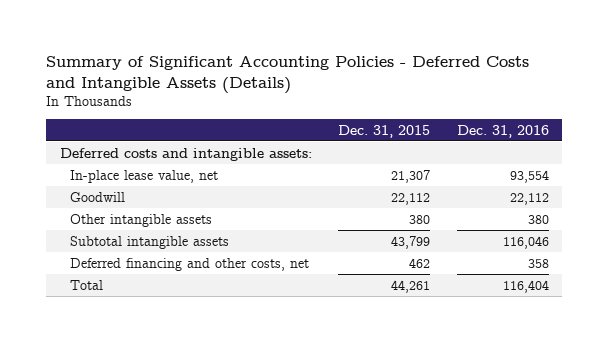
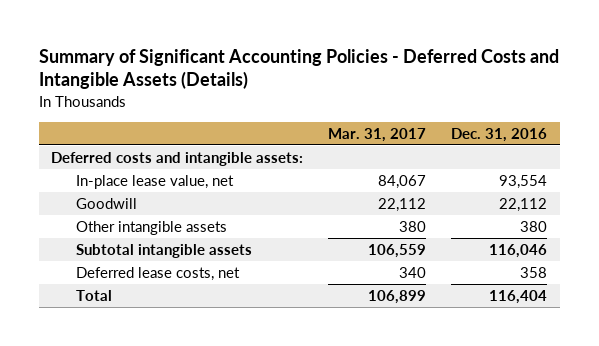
- | Dec. 31, 2015 | Dec. 31, 2016
+ | Mar. 31, 2017 | Dec. 31, 2016
- Deferred financing and other costs, net | 462 | 358
+ Deferred lease costs, net | 340 | 358

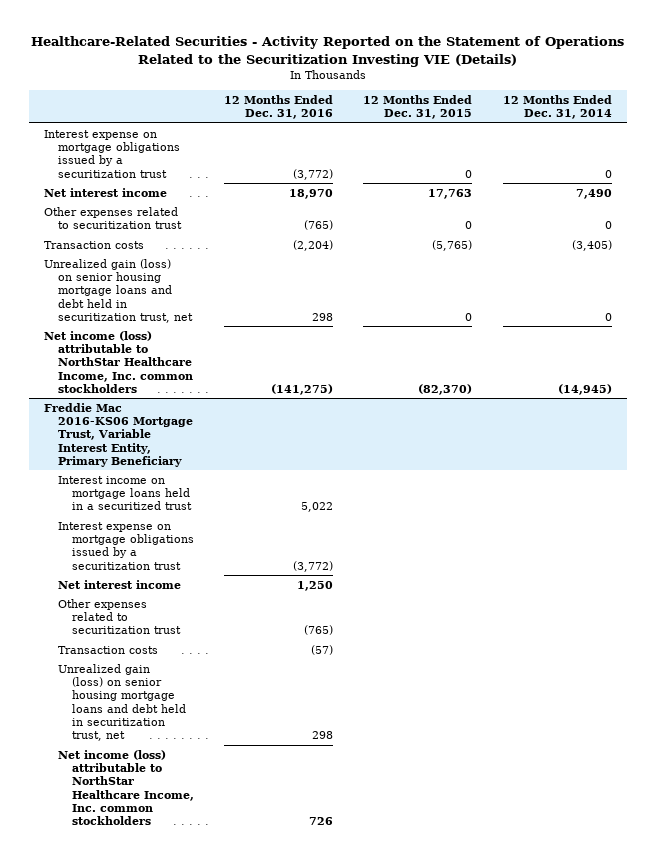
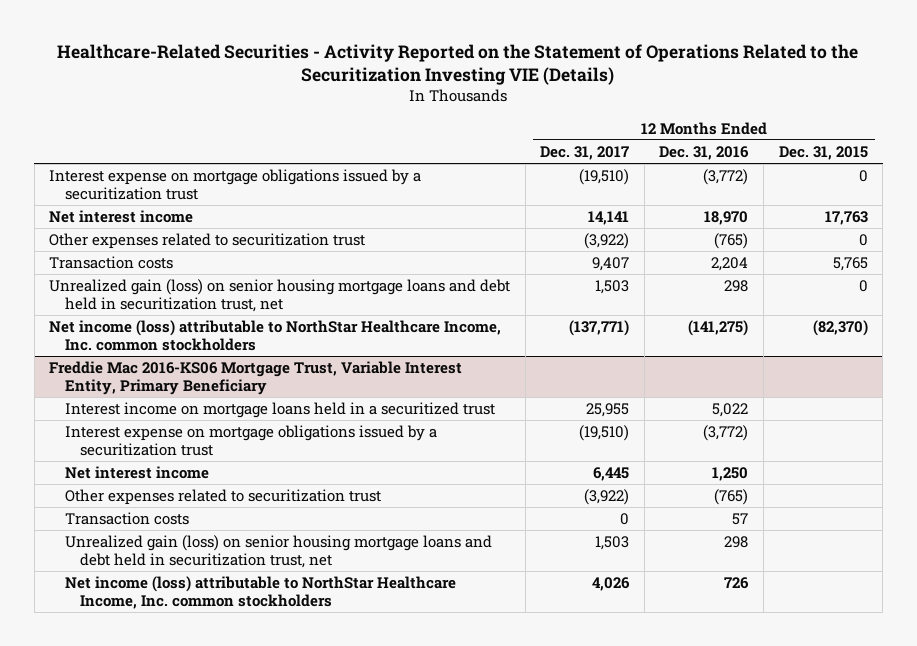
- | 12 Months Ended Dec. 31, 2016 | 12 Months Ended Dec. 31, 2015 | 12 Months Ended Dec. 31, 2014
+ | 12 Months Ended Dec. 31, 2017 | 12 Months Ended Dec. 31, 2016 | 12 Months Ended Dec. 31, 2015
- Transaction costs | (2,204) | (5,765) | (3,405)
+ Transaction costs | 9,407 | 2,204 | 5,765
@ Freddie Mac 2016-KS06 Mortgage Trust, Variable Interest Entity, Primary Beneficiary
- Transaction costs | (57) | |
+ Transaction costs | 0 | 57 |

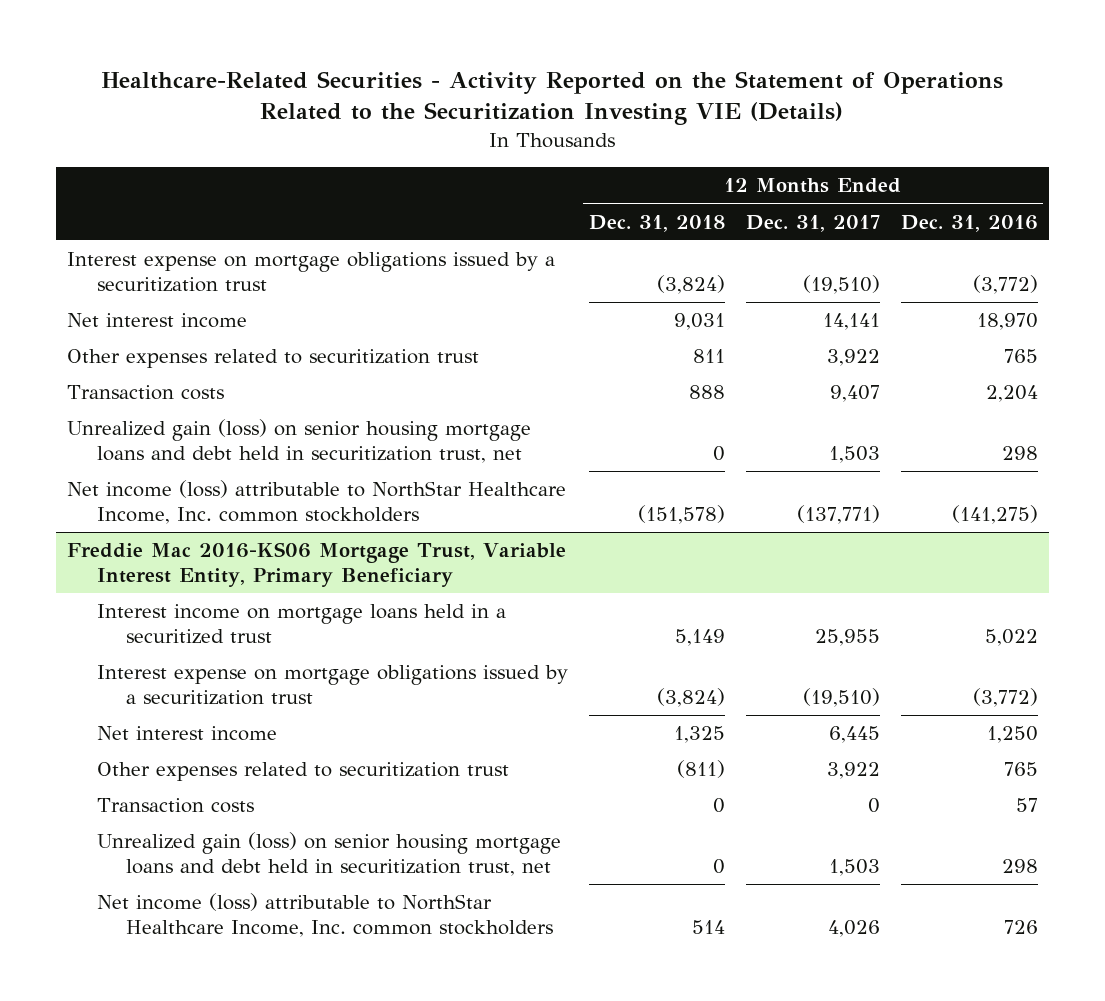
- | 12 Months Ended Dec. 31, 2017 | 12 Months Ended Dec. 31, 2016 | 12 Months Ended Dec. 31, 2015
+ | 12 Months Ended Dec. 31, 2018 | 12 Months Ended Dec. 31, 2017 | 12 Months Ended Dec. 31, 2016
- Other expenses related to securitization trust | (3,922) | (765) | 0
+ Other expenses related to securitization trust | 811 | 3,922 | 765
@ Freddie Mac 2016-KS06 Mortgage Trust, Variable Interest Entity, Primary Beneficiary
- Other expenses related to securitization trust | (3,922) | (765) |
+ Other expenses related to securitization trust | (811) | 3,922 | 765

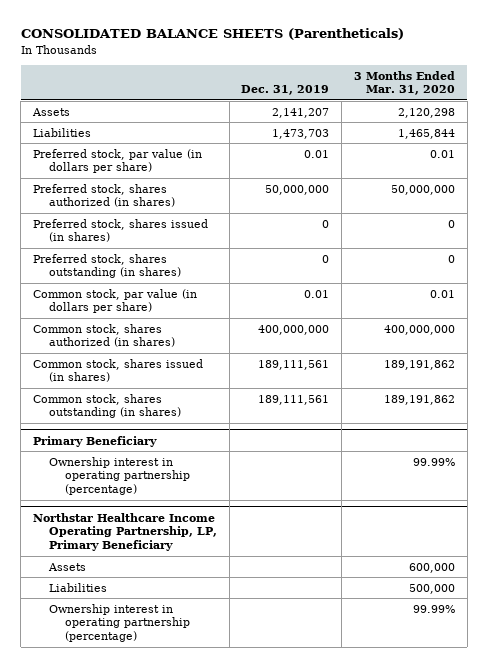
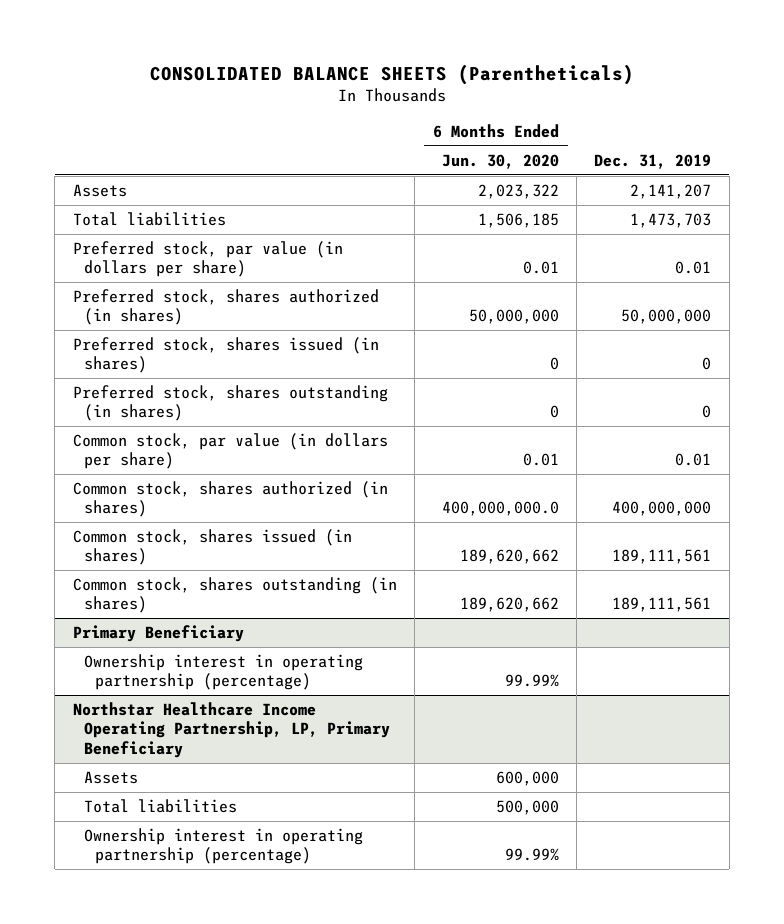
- | Dec. 31, 2019 | 3 Months Ended Mar. 31, 2020
+ | 6 Months Ended Jun. 30, 2020 | Dec. 31, 2019
- Liabilities | 1,473,703 | 1,465,844
+ Total liabilities | 1,506,185 | 1,473,703
@ Northstar Healthcare Income Operating Partnership, LP, Primary Beneficiary
- Liabilities | | 500,000
+ Total liabilities | 500,000 |

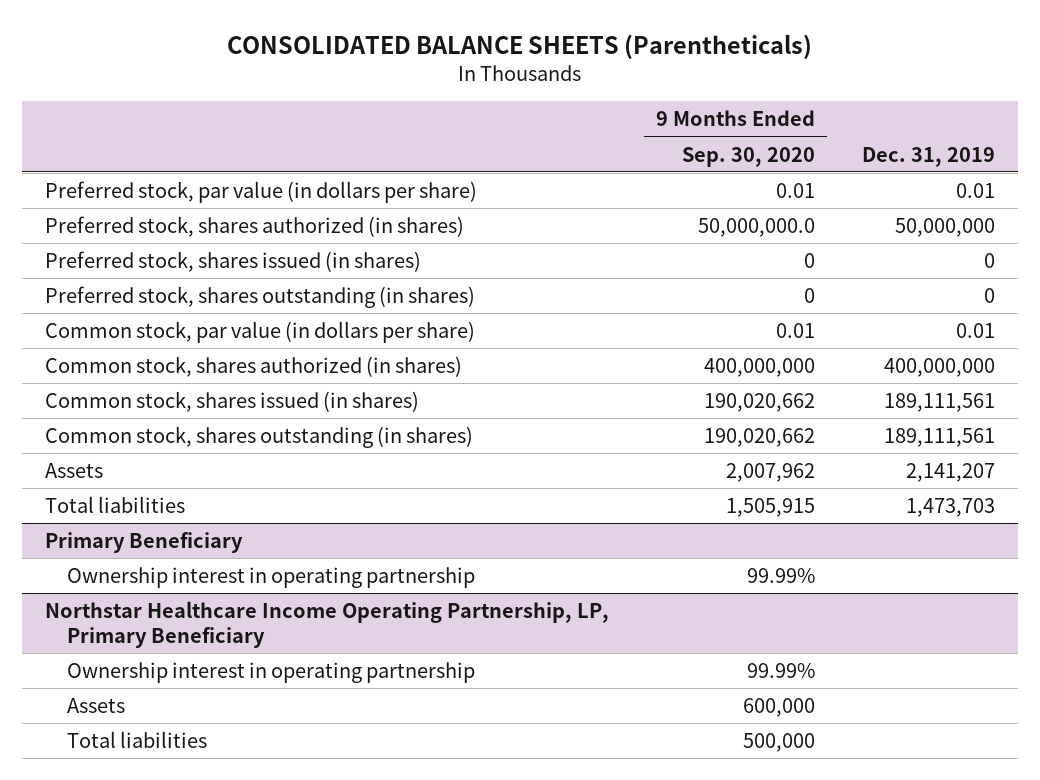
- | 6 Months Ended Jun. 30, 2020 | Dec. 31, 2019
+ | 9 Months Ended Sep. 30, 2020 | Dec. 31, 2019
moved down: Assets | 2,007,962 | 2,141,207
moved down: Total liabilities | 1,505,915 | 1,473,703
@ Primary Beneficiary
- Ownership interest in operating partnership (percentage) | 99.99% |
+ Ownership interest in operating partnership | 99.99% |
@ Northstar Healthcare Income Operating Partnership, LP, Primary Beneficiary
+ Ownership interest in operating partnership | 99.99% |
- Ownership interest in operating partnership (percentage) | 99.99% |

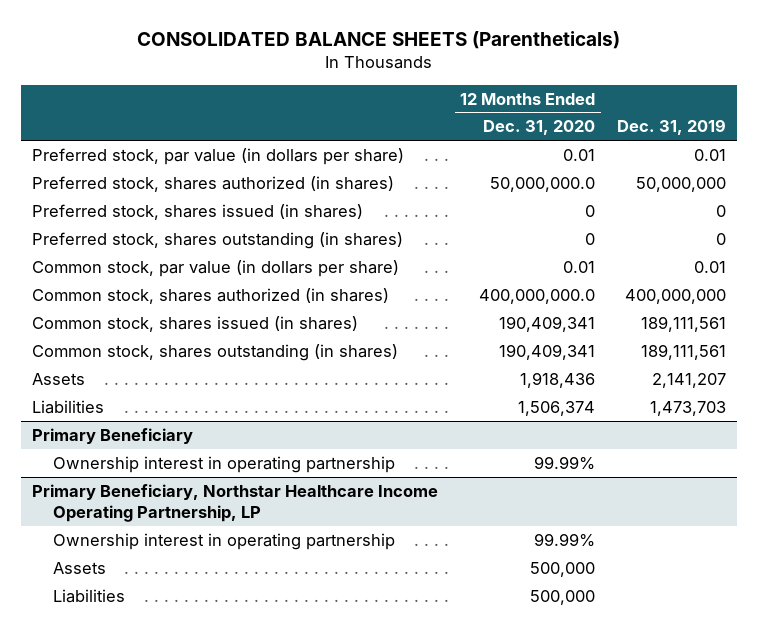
- | 9 Months Ended Sep. 30, 2020 | Dec. 31, 2019
+ | 12 Months Ended Dec. 31, 2020 | Dec. 31, 2019
- Total liabilities | 1,505,915 | 1,473,703
+ Liabilities | 1,506,374 | 1,473,703
- Northstar Healthcare Income Operating Partnership, LP, Primary Beneficiary
+ Primary Beneficiary, Northstar Healthcare Income Operating Partnership, LP
- Total liabilities | 500,000 |
+ Liabilities | 500,000 |

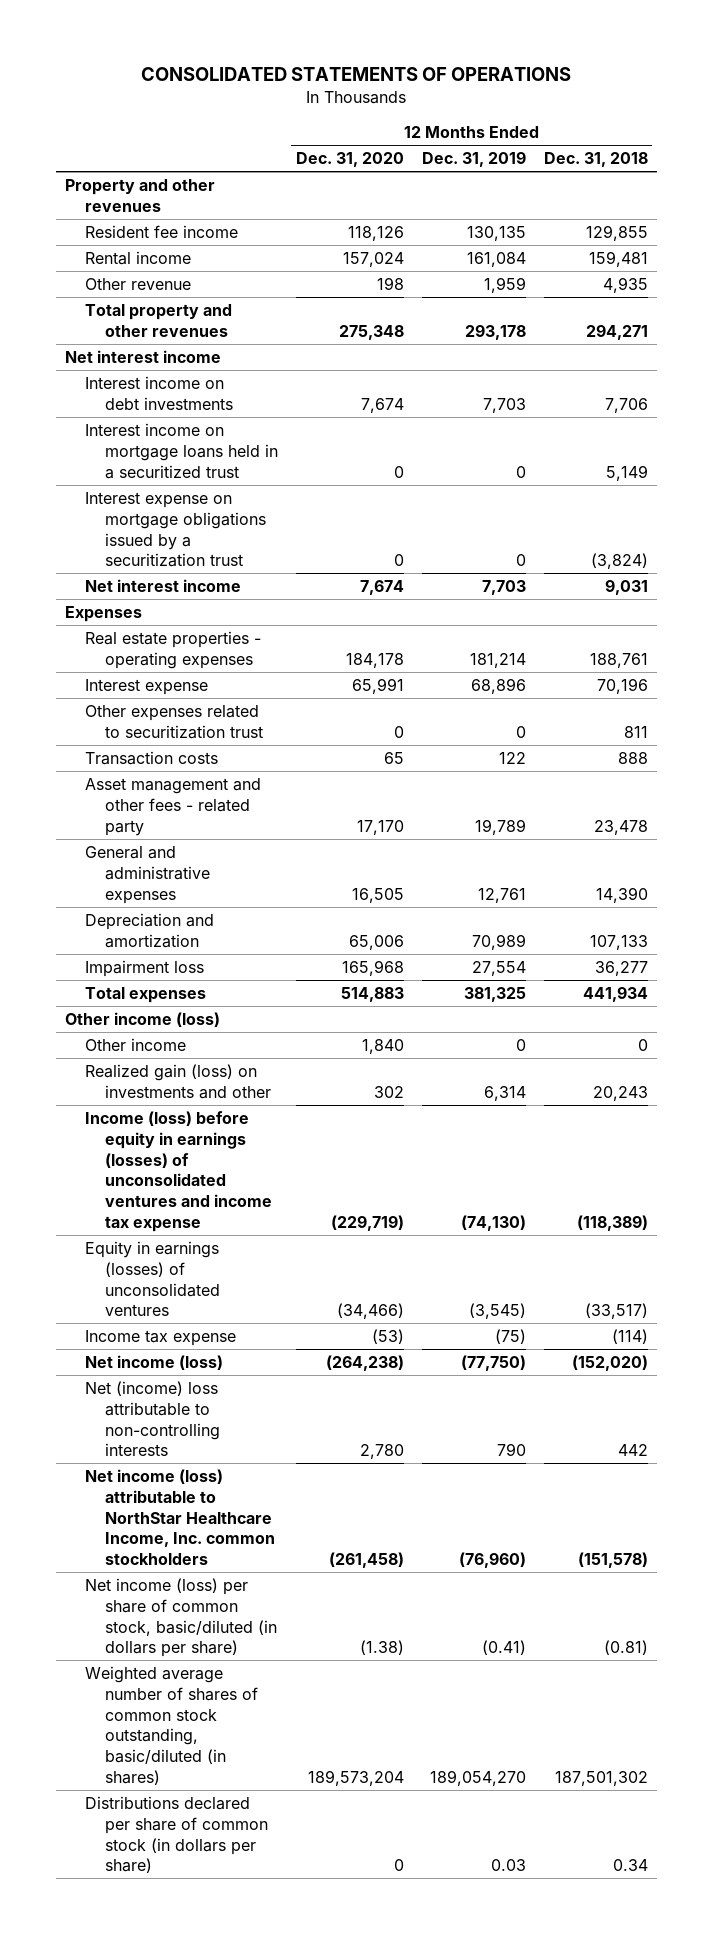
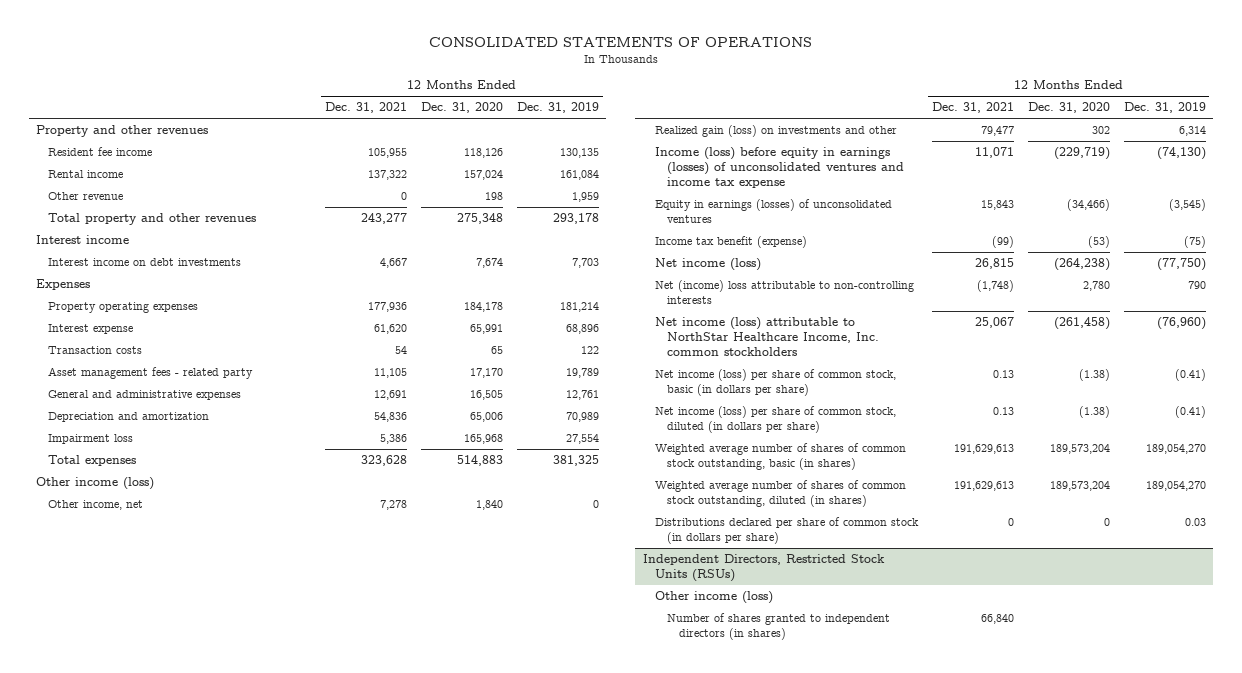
- | 12 Months Ended Dec. 31, 2020 | 12 Months Ended Dec. 31, 2019 | 12 Months Ended Dec. 31, 2018
+ | 12 Months Ended Dec. 31, 2021 | 12 Months Ended Dec. 31, 2020 | 12 Months Ended Dec. 31, 2019
- Net interest income
+ Interest income
- Interest income on mortgage loans held in a securitized trust | 0 | 0 | 5,149
- Interest expense on mortgage obligations issued by a securitization trust | 0 | 0 | (3,824)
- Net interest income | 7,674 | 7,703 | 9,031
- Real estate properties - operating expenses | 184,178 | 181,214 | 188,761
+ Property operating expenses | 177,936 | 184,178 | 181,214
- Other expenses related to securitization trust | 0 | 0 | 811
- Asset management and other fees - related party | 17,170 | 19,789 | 23,478
+ Asset management fees - related party | 11,105 | 17,170 | 19,789
- Other income | 1,840 | 0 | 0
+ Other income, net | 7,278 | 1,840 | 0
- Income tax expense | (53) | (75) | (114)
+ Income tax benefit (expense) | (99) | (53) | (75)
- Net income (loss) per share of common stock, basic/diluted (in dollars per share) | (1.38) | (0.41) | (0.81)
- Weighted average number of shares of common stock outstanding, basic/diluted (in shares) | 189,573,204 | 189,054,270 | 187,501,302
+ Net income (loss) per share of common stock, basic (in dollars per share) | 0.13 | (1.38) | (0.41)
+ Net income (loss) per share of common stock, diluted (in dollars per share) | 0.13 | (1.38) | (0.41)
+ Weighted average number of shares of common stock outstanding, basic (in shares) | 191,629,613 | 189,573,204 | 189,054,270
+ Weighted average number of shares of common stock outstanding, diluted (in shares) | 191,629,613 | 189,573,204 | 189,054,270
+ Independent Directors, Restricted Stock Units (RSUs)
+ Other income (loss)
+ Number of shares granted to independent directors (in shares) | 66,840 | |

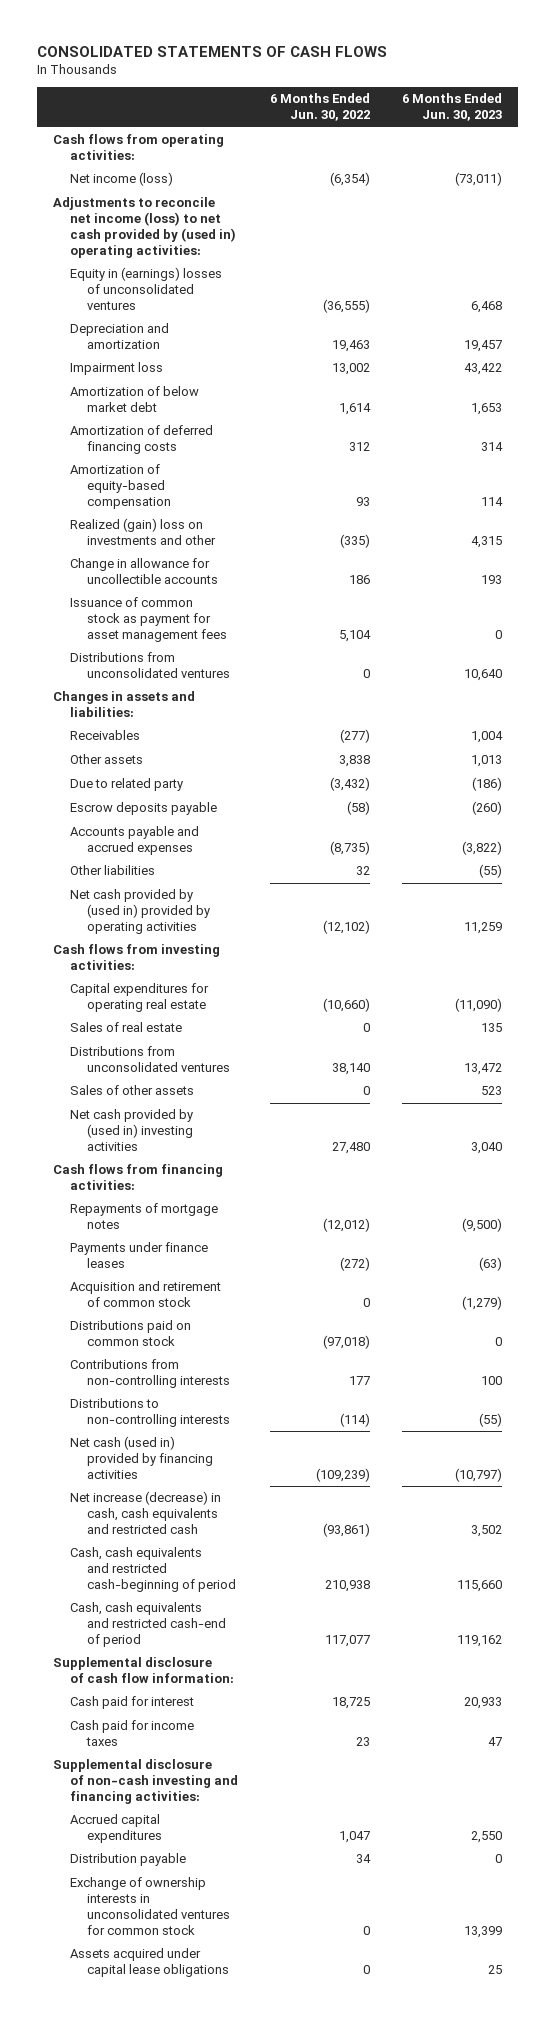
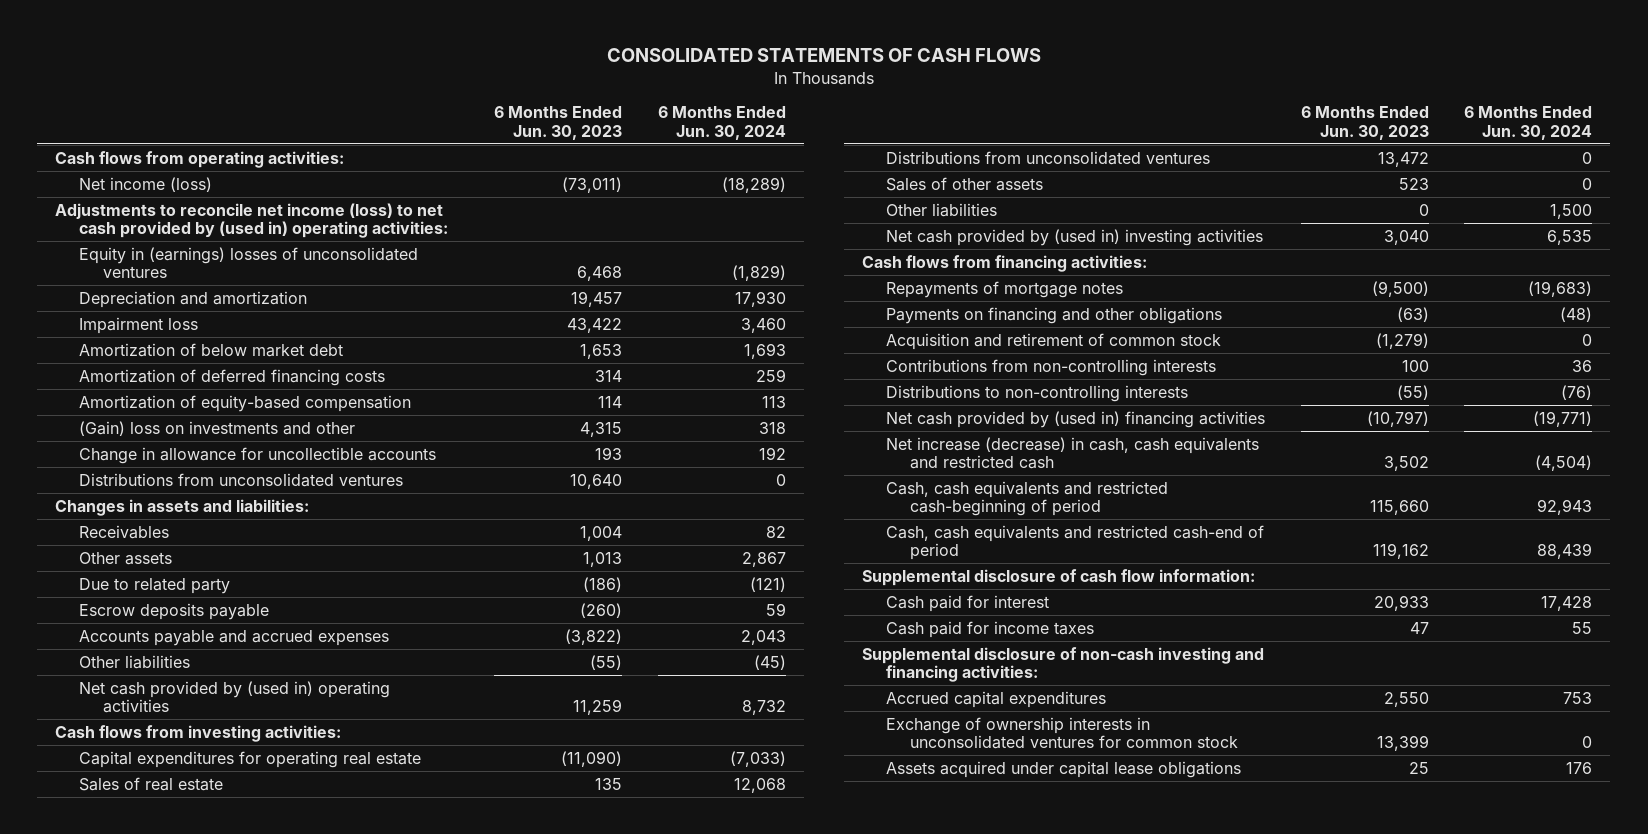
- | 6 Months Ended Jun. 30, 2022 | 6 Months Ended Jun. 30, 2023
+ | 6 Months Ended Jun. 30, 2023 | 6 Months Ended Jun. 30, 2024
- Realized (gain) loss on investments and other | (335) | 4,315
+ (Gain) loss on investments and other | 4,315 | 318
- Issuance of common stock as payment for asset management fees | 5,104 | 0
- Net cash provided by (used in) provided by operating activities | (12,102) | 11,259
+ Net cash provided by (used in) operating activities | 11,259 | 8,732
+ Other liabilities | 0 | 1,500
- Payments under finance leases | (272) | (63)
+ Payments on financing and other obligations | (63) | (48)
- Distributions paid on common stock | (97,018) | 0
- Net cash (used in) provided by financing activities | (109,239) | (10,797)
+ Net cash provided by (used in) financing activities | (10,797) | (19,771)
- Distribution payable | 34 | 0

